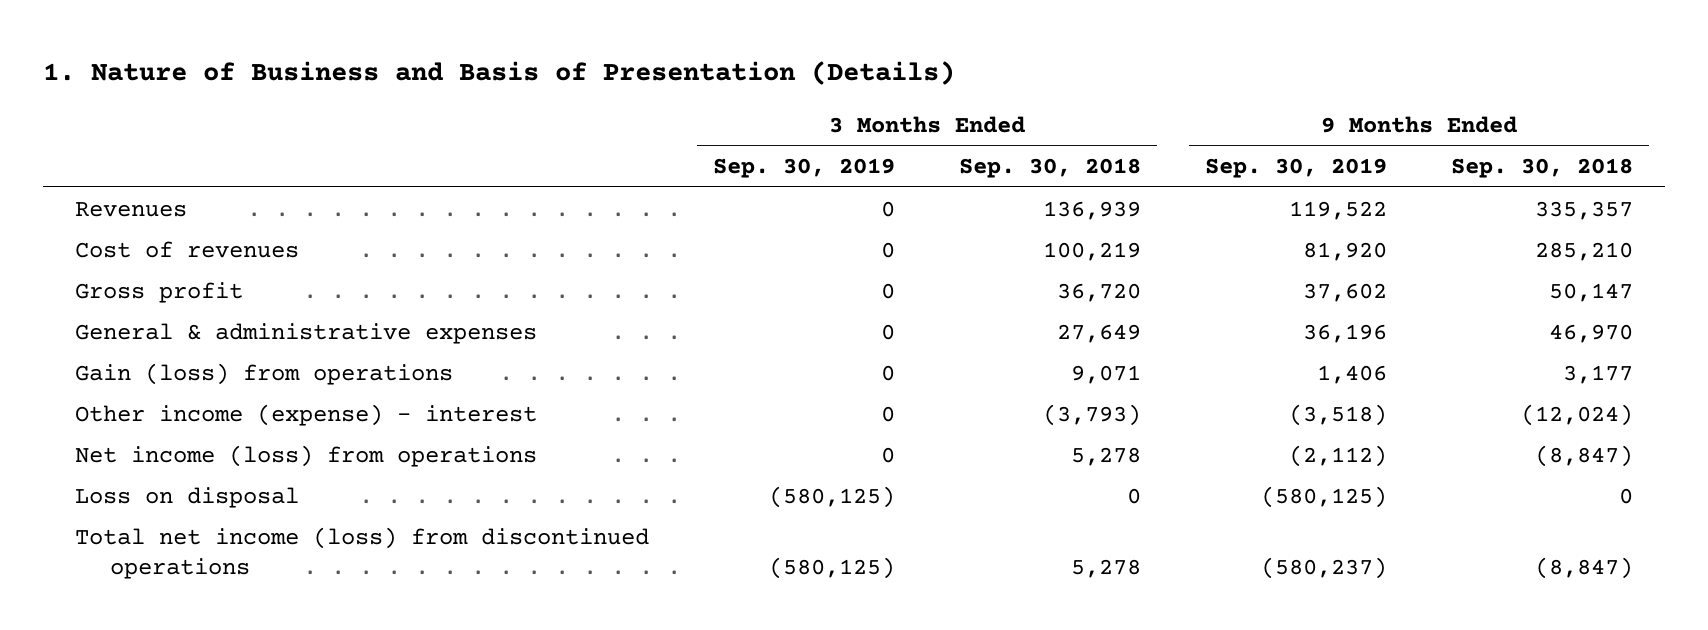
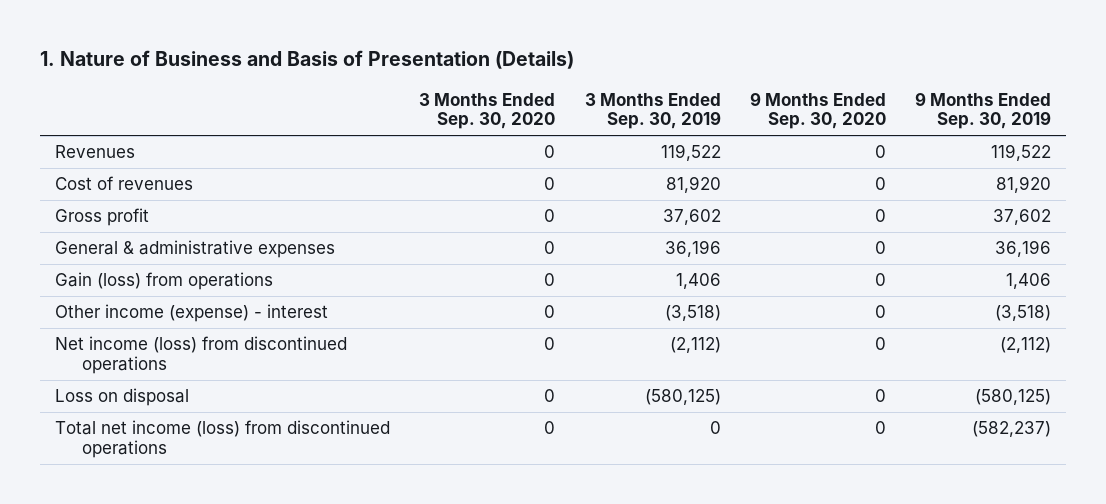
- | 3 Months Ended Sep. 30, 2019 | 3 Months Ended Sep. 30, 2018 | 9 Months Ended Sep. 30, 2019 | 9 Months Ended Sep. 30, 2018
+ | 3 Months Ended Sep. 30, 2020 | 3 Months Ended Sep. 30, 2019 | 9 Months Ended Sep. 30, 2020 | 9 Months Ended Sep. 30, 2019
- Revenues | 0 | 136,939 | 119,522 | 335,357
- Cost of revenues | 0 | 100,219 | 81,920 | 285,210
- Gross profit | 0 | 36,720 | 37,602 | 50,147
- General & administrative expenses | 0 | 27,649 | 36,196 | 46,970
- Gain (loss) from operations | 0 | 9,071 | 1,406 | 3,177
- Other income (expense) - interest | 0 | (3,793) | (3,518) | (12,024)
- Net income (loss) from operations | 0 | 5,278 | (2,112) | (8,847)
+ Revenues | 0 | 119,522 | 0 | 119,522
+ Cost of revenues | 0 | 81,920 | 0 | 81,920
+ Gross profit | 0 | 37,602 | 0 | 37,602
+ General & administrative expenses | 0 | 36,196 | 0 | 36,196
+ Gain (loss) from operations | 0 | 1,406 | 0 | 1,406
+ Other income (expense) - interest | 0 | (3,518) | 0 | (3,518)
+ Net income (loss) from discontinued operations | 0 | (2,112) | 0 | (2,112)
- Total net income (loss) from discontinued operations | (580,125) | 5,278 | (580,237) | (8,847)
+ Total net income (loss) from discontinued operations | 0 | 0 | 0 | (582,237)

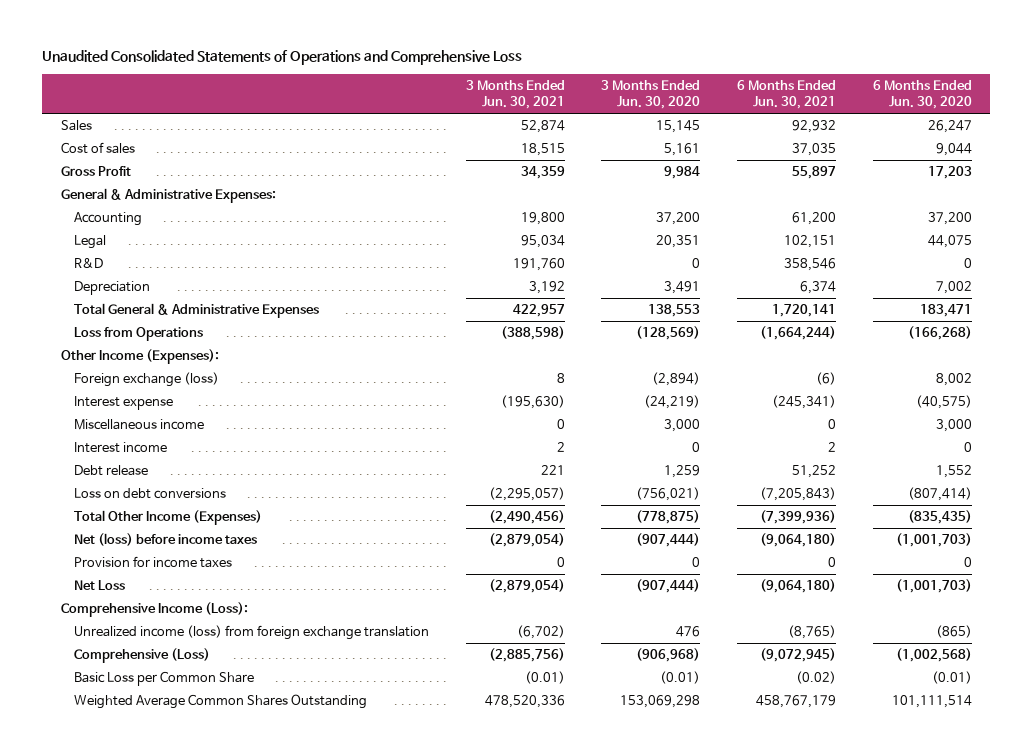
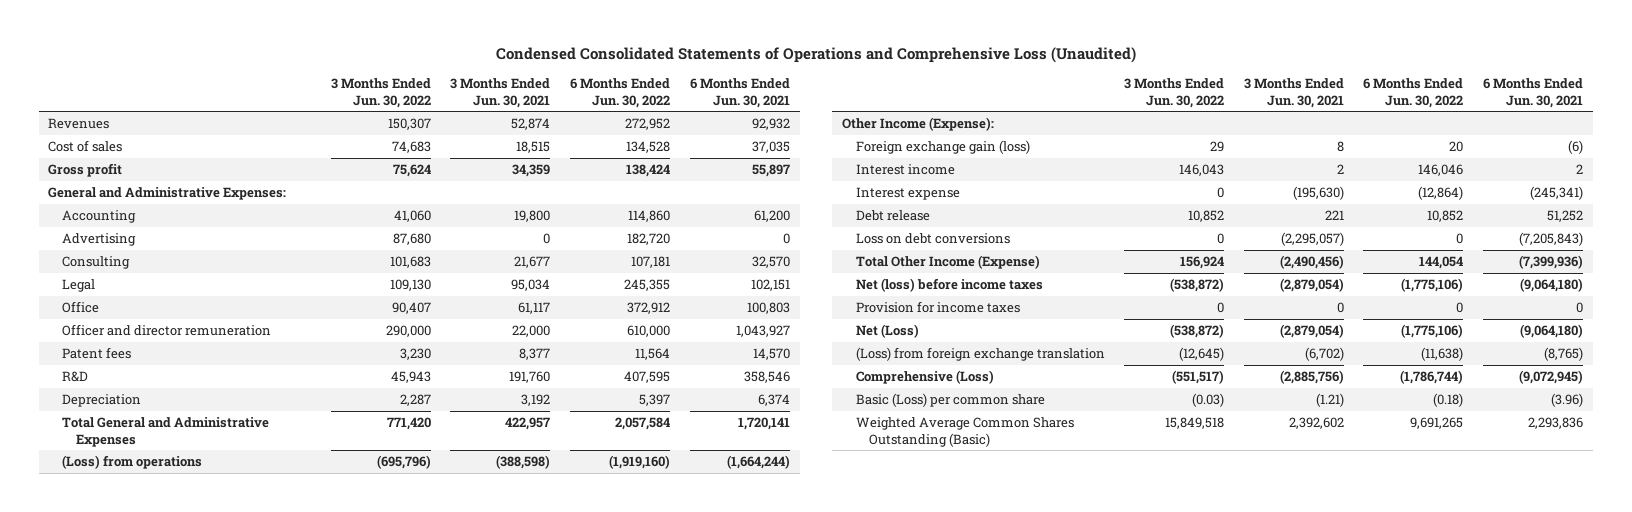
- Unaudited Consolidated Statements of Operations and Comprehensive Loss
+ Condensed Consolidated Statements of Operations and Comprehensive Loss (Unaudited)
- | 3 Months Ended Jun. 30, 2021 | 3 Months Ended Jun. 30, 2020 | 6 Months Ended Jun. 30, 2021 | 6 Months Ended Jun. 30, 2020
+ | 3 Months Ended Jun. 30, 2022 | 3 Months Ended Jun. 30, 2021 | 6 Months Ended Jun. 30, 2022 | 6 Months Ended Jun. 30, 2021
- Sales | 52,874 | 15,145 | 92,932 | 26,247
+ Revenues | 150,307 | 52,874 | 272,952 | 92,932
- Gross Profit | 34,359 | 9,984 | 55,897 | 17,203
- General & Administrative Expenses:
+ Gross profit | 75,624 | 34,359 | 138,424 | 55,897
+ General and Administrative Expenses:
+ Advertising | 87,680 | 0 | 182,720 | 0
+ Consulting | 101,683 | 21,677 | 107,181 | 32,570
+ Office | 90,407 | 61,117 | 372,912 | 100,803
+ Officer and director remuneration | 290,000 | 22,000 | 610,000 | 1,043,927
+ Patent fees | 3,230 | 8,377 | 11,564 | 14,570
- Total General & Administrative Expenses | 422,957 | 138,553 | 1,720,141 | 183,471
- Loss from Operations | (388,598) | (128,569) | (1,664,244) | (166,268)
- Other Income (Expenses):
- Foreign exchange (loss) | 8 | (2,894) | (6) | 8,002
- Miscellaneous income | 0 | 3,000 | 0 | 3,000
+ Total General and Administrative Expenses | 771,420 | 422,957 | 2,057,584 | 1,720,141
+ (Loss) from operations | (695,796) | (388,598) | (1,919,160) | (1,664,244)
+ Other Income (Expense):
+ Foreign exchange gain (loss) | 29 | 8 | 20 | (6)
moved down: Interest expense | 0 | (195,630) | (12,864) | (245,341)
- Total Other Income (Expenses) | (2,490,456) | (778,875) | (7,399,936) | (835,435)
+ Total Other Income (Expense) | 156,924 | (2,490,456) | 144,054 | (7,399,936)
- Net Loss | (2,879,054) | (907,444) | (9,064,180) | (1,001,703)
- Comprehensive Income (Loss):
- Unrealized income (loss) from foreign exchange translation | (6,702) | 476 | (8,765) | (865)
+ Net (Loss) | (538,872) | (2,879,054) | (1,775,106) | (9,064,180)
+ (Loss) from foreign exchange translation | (12,645) | (6,702) | (11,638) | (8,765)
- Basic Loss per Common Share | (0.01) | (0.01) | (0.02) | (0.01)
- Weighted Average Common Shares Outstanding | 478,520,336 | 153,069,298 | 458,767,179 | 101,111,514
+ Basic (Loss) per common share | (0.03) | (1.21) | (0.18) | (3.96)
+ Weighted Average Common Shares Outstanding (Basic) | 15,849,518 | 2,392,602 | 9,691,265 | 2,293,836

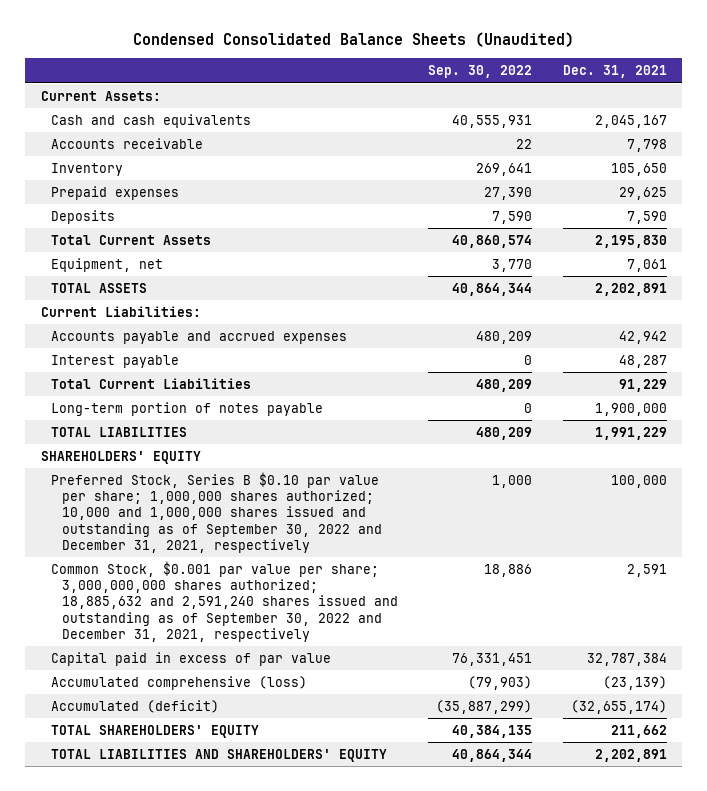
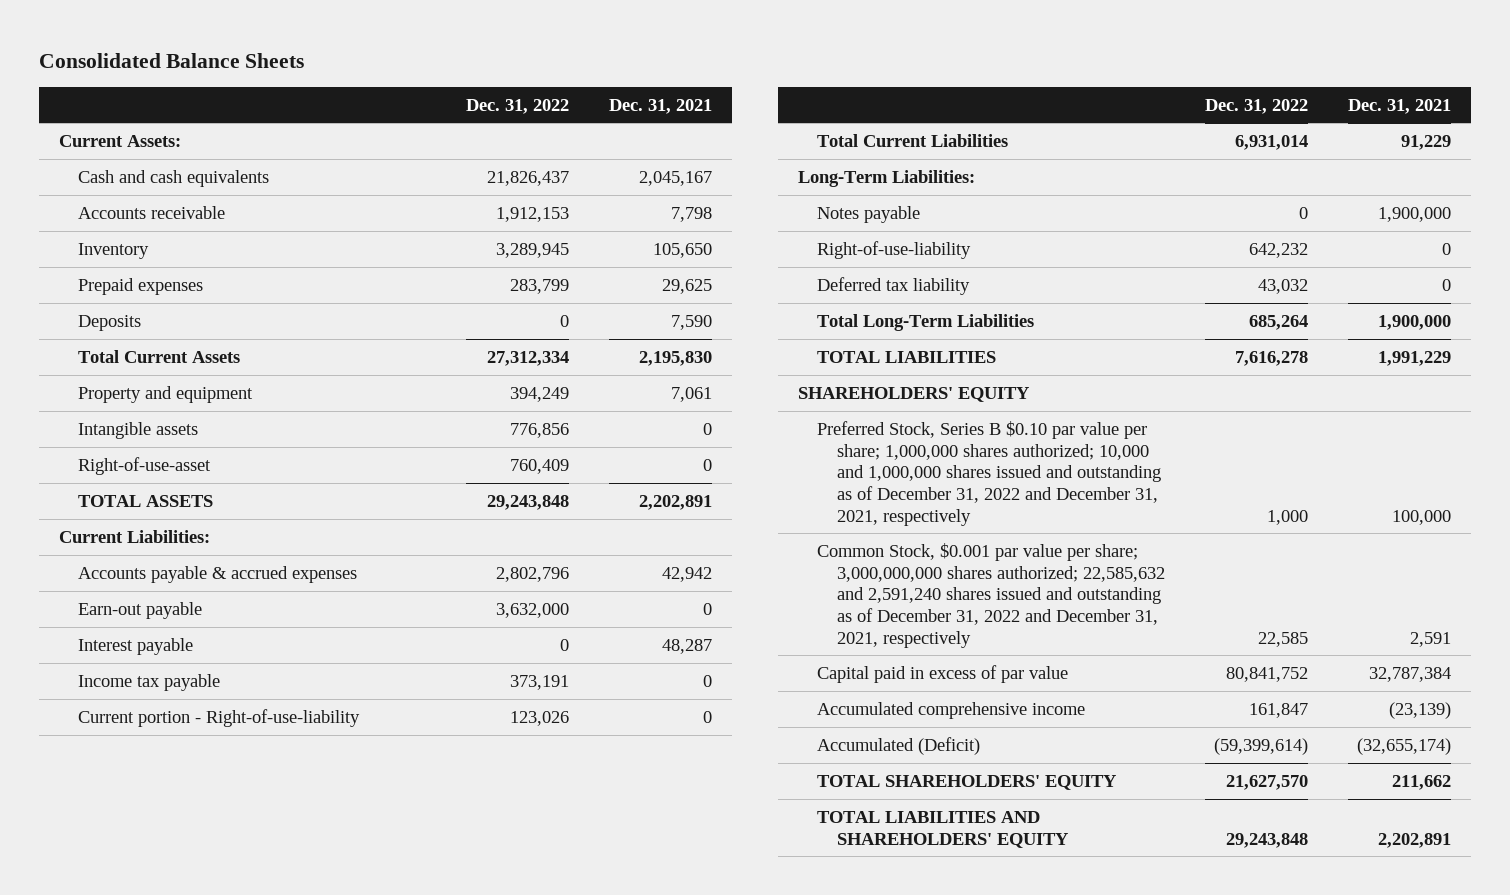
- Condensed Consolidated Balance Sheets (Unaudited)
+ Consolidated Balance Sheets
- | Sep. 30, 2022 | Dec. 31, 2021
+ | Dec. 31, 2022 | Dec. 31, 2021
- Equipment, net | 3,770 | 7,061
+ Property and equipment | 394,249 | 7,061
+ Intangible assets | 776,856 | 0
+ Right-of-use-asset | 760,409 | 0
- Accounts payable and accrued expenses | 480,209 | 42,942
+ Accounts payable & accrued expenses | 2,802,796 | 42,942
+ Earn-out payable | 3,632,000 | 0
+ Income tax payable | 373,191 | 0
+ Current portion - Right-of-use-liability | 123,026 | 0
- Long-term portion of notes payable | 0 | 1,900,000
+ Long-Term Liabilities:
+ Notes payable | 0 | 1,900,000
+ Right-of-use-liability | 642,232 | 0
+ Deferred tax liability | 43,032 | 0
+ Total Long-Term Liabilities | 685,264 | 1,900,000
- Preferred Stock, Series B $0.10 par value per share; 1,000,000 shares authorized; 10,000 and 1,000,000 shares issued and outstanding as of September 30, 2022 and December 31, 2021, respectively | 1,000 | 100,000
- Common Stock, $0.001 par value per share; 3,000,000,000 shares authorized; 18,885,632 and 2,591,240 shares issued and outstanding as of September 30, 2022 and December 31, 2021, respectively | 18,886 | 2,591
+ Preferred Stock, Series B $0.10 par value per share; 1,000,000 shares authorized; 10,000 and 1,000,000 shares issued and outstanding as of December 31, 2022 and December 31, 2021, respectively | 1,000 | 100,000
+ Common Stock, $0.001 par value per share; 3,000,000,000 shares authorized; 22,585,632 and 2,591,240 shares issued and outstanding as of December 31, 2022 and December 31, 2021, respectively | 22,585 | 2,591
- Accumulated comprehensive (loss) | (79,903) | (23,139)
- Accumulated (deficit) | (35,887,299) | (32,655,174)
+ Accumulated comprehensive income | 161,847 | (23,139)
+ Accumulated (Deficit) | (59,399,614) | (32,655,174)

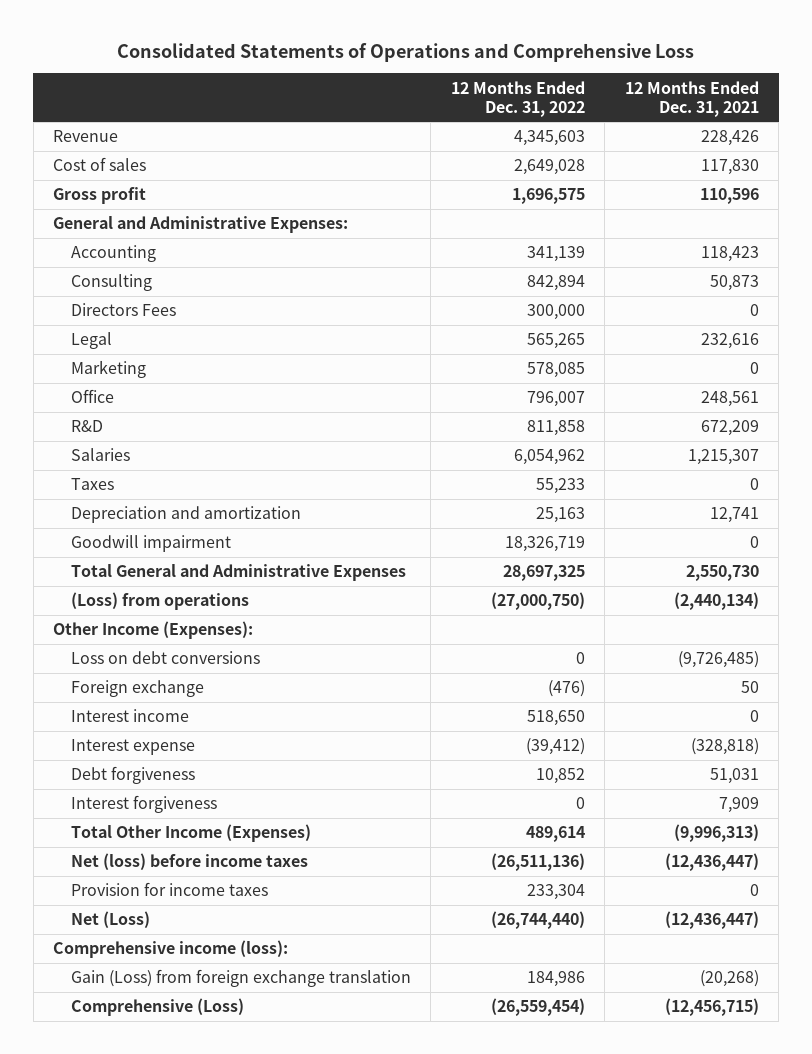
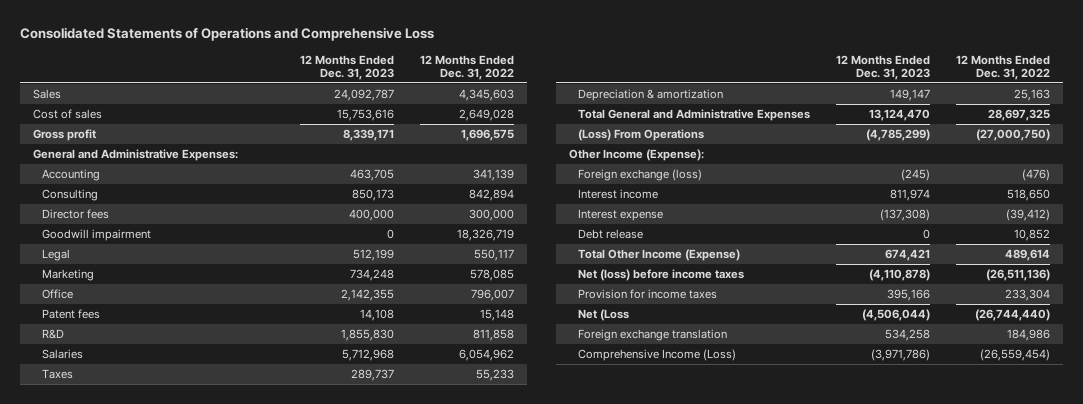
- | 12 Months Ended Dec. 31, 2022 | 12 Months Ended Dec. 31, 2021
+ | 12 Months Ended Dec. 31, 2023 | 12 Months Ended Dec. 31, 2022
- Revenue | 4,345,603 | 228,426
+ Sales | 24,092,787 | 4,345,603
- Directors Fees | 300,000 | 0
- Legal | 565,265 | 232,616
+ Director fees | 400,000 | 300,000
moved up: Goodwill impairment | 0 | 18,326,719
+ Legal | 512,199 | 550,117
+ Patent fees | 14,108 | 15,148
- Depreciation and amortization | 25,163 | 12,741
+ Depreciation & amortization | 149,147 | 25,163
- (Loss) from operations | (27,000,750) | (2,440,134)
- Other Income (Expenses):
- Loss on debt conversions | 0 | (9,726,485)
- Foreign exchange | (476) | 50
+ (Loss) From Operations | (4,785,299) | (27,000,750)
+ Other Income (Expense):
+ Foreign exchange (loss) | (245) | (476)
- Debt forgiveness | 10,852 | 51,031
- Interest forgiveness | 0 | 7,909
- Total Other Income (Expenses) | 489,614 | (9,996,313)
+ Debt release | 0 | 10,852
+ Total Other Income (Expense) | 674,421 | 489,614
- Net (Loss) | (26,744,440) | (12,436,447)
- Comprehensive income (loss):
- Gain (Loss) from foreign exchange translation | 184,986 | (20,268)
- Comprehensive (Loss) | (26,559,454) | (12,456,715)
+ Net (Loss | (4,506,044) | (26,744,440)
+ Foreign exchange translation | 534,258 | 184,986
+ Comprehensive Income (Loss) | (3,971,786) | (26,559,454)

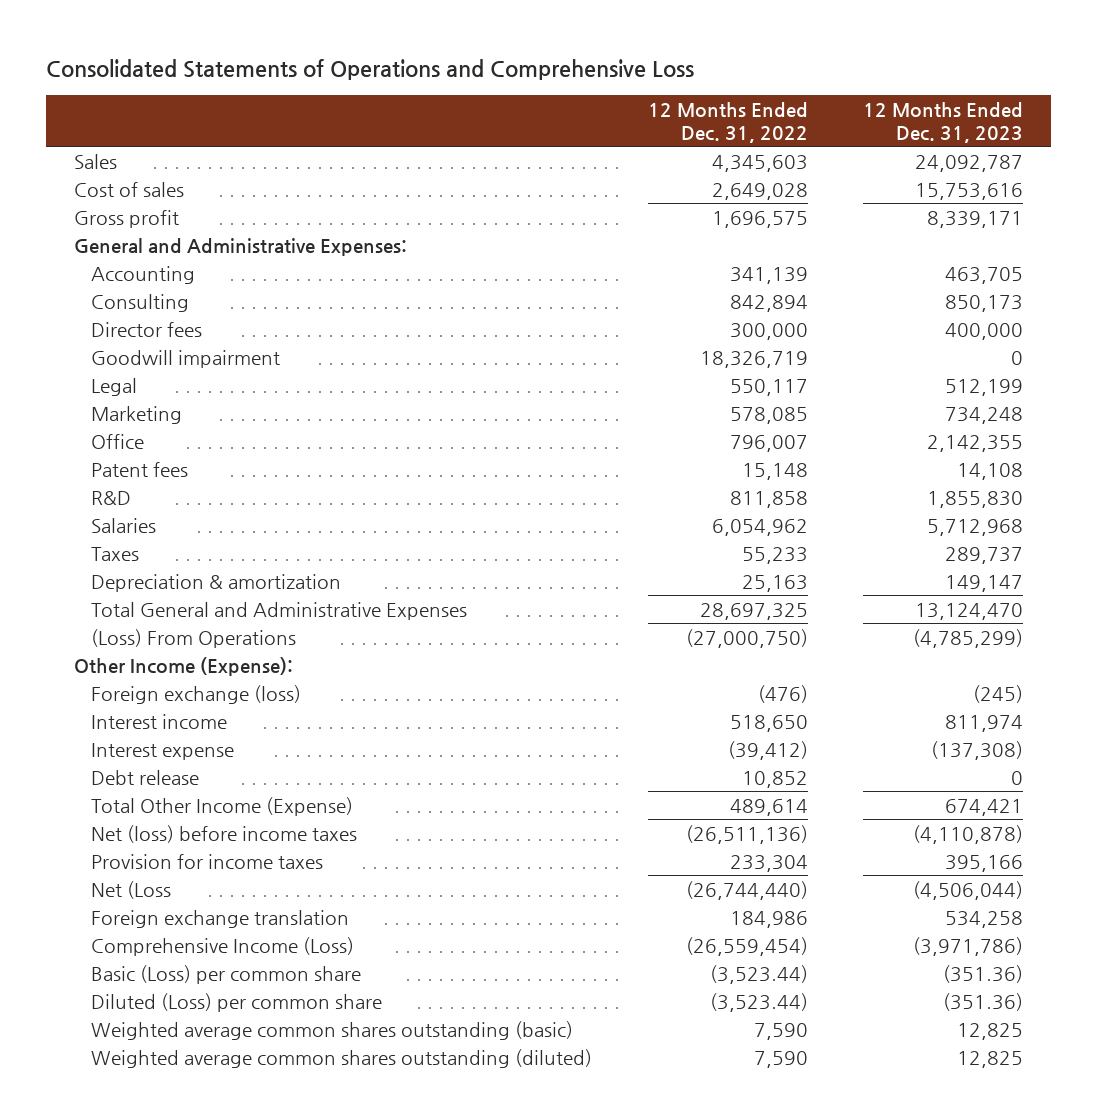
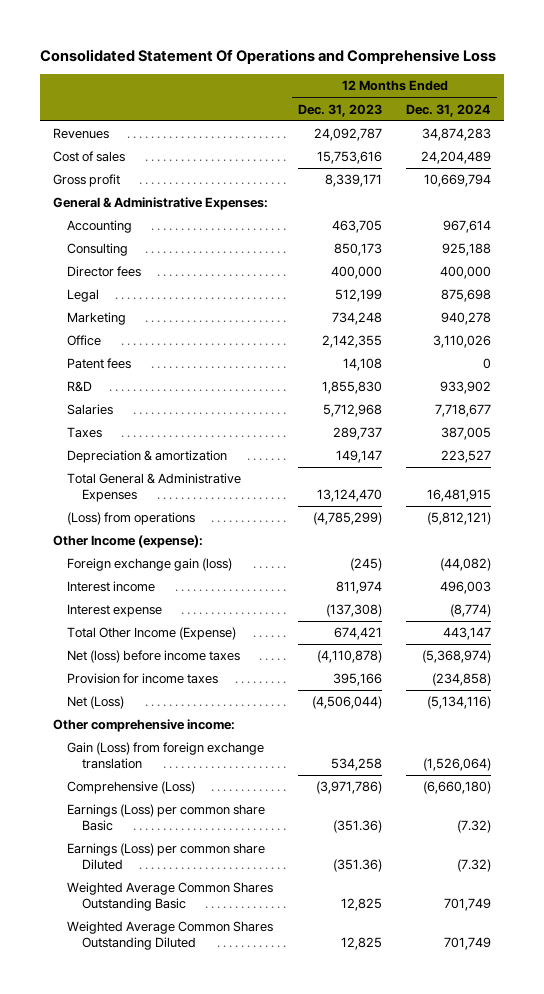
- Consolidated Statements of Operations and Comprehensive Loss
+ Consolidated Statement Of Operations and Comprehensive Loss
- | 12 Months Ended Dec. 31, 2022 | 12 Months Ended Dec. 31, 2023
+ | 12 Months Ended Dec. 31, 2023 | 12 Months Ended Dec. 31, 2024
- Sales | 4,345,603 | 24,092,787
+ Revenues | 24,092,787 | 34,874,283
- General and Administrative Expenses:
+ General & Administrative Expenses:
- Goodwill impairment | 18,326,719 | 0
- Total General and Administrative Expenses | 28,697,325 | 13,124,470
- (Loss) From Operations | (27,000,750) | (4,785,299)
- Other Income (Expense):
- Foreign exchange (loss) | (476) | (245)
+ Total General & Administrative Expenses | 13,124,470 | 16,481,915
+ (Loss) from operations | (4,785,299) | (5,812,121)
+ Other Income (expense):
+ Foreign exchange gain (loss) | (245) | (44,082)
- Debt release | 10,852 | 0
- Net (Loss | (26,744,440) | (4,506,044)
- Foreign exchange translation | 184,986 | 534,258
- Comprehensive Income (Loss) | (26,559,454) | (3,971,786)
- Basic (Loss) per common share | (3,523.44) | (351.36)
- Diluted (Loss) per common share | (3,523.44) | (351.36)
- Weighted average common shares outstanding (basic) | 7,590 | 12,825
- Weighted average common shares outstanding (diluted) | 7,590 | 12,825
+ Net (Loss) | (4,506,044) | (5,134,116)
+ Other comprehensive income:
+ Gain (Loss) from foreign exchange translation | 534,258 | (1,526,064)
+ Comprehensive (Loss) | (3,971,786) | (6,660,180)
+ Earnings (Loss) per common share Basic | (351.36) | (7.32)
+ Earnings (Loss) per common share Diluted | (351.36) | (7.32)
+ Weighted Average Common Shares Outstanding Basic | 12,825 | 701,749
+ Weighted Average Common Shares Outstanding Diluted | 12,825 | 701,749

